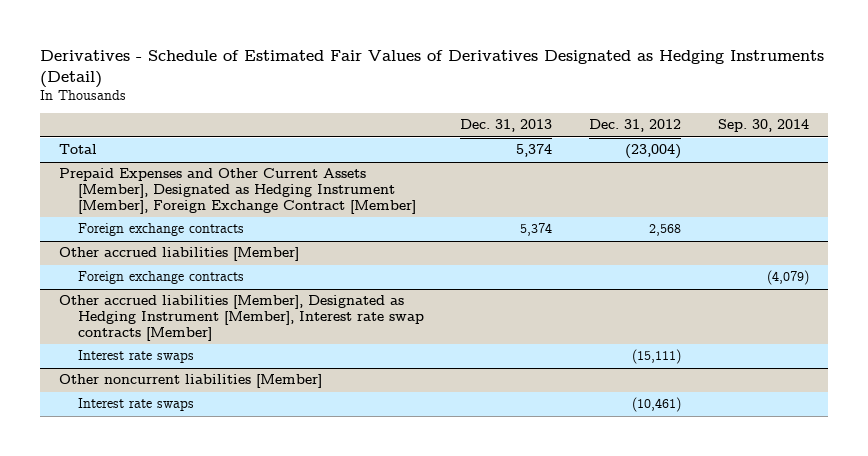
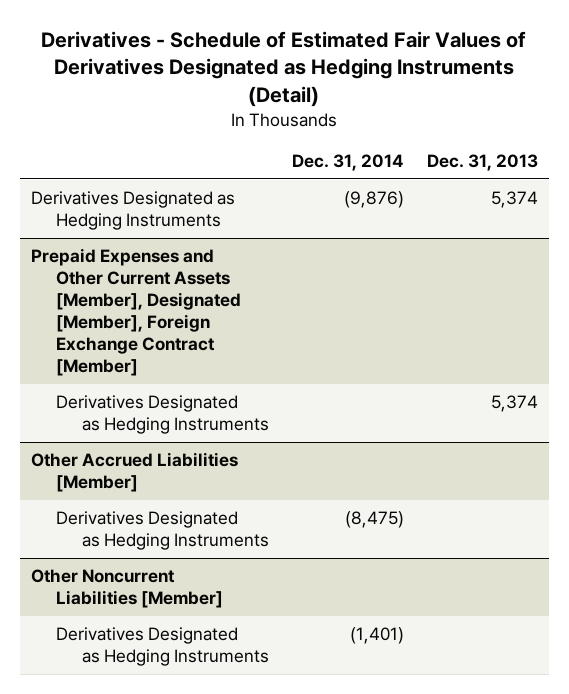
- | Dec. 31, 2013 | Dec. 31, 2012 | Sep. 30, 2014
+ | Dec. 31, 2014 | Dec. 31, 2013
- Total | 5,374 | (23,004) |
- Prepaid Expenses and Other Current Assets [Member], Designated as Hedging Instrument [Member], Foreign Exchange Contract [Member]
- Foreign exchange contracts | 5,374 | 2,568 |
- Other accrued liabilities [Member]
- Foreign exchange contracts | | | (4,079)
- Other accrued liabilities [Member], Designated as Hedging Instrument [Member], Interest rate swap contracts [Member]
- Interest rate swaps | | (15,111) |
- Other noncurrent liabilities [Member]
- Interest rate swaps | | (10,461) |
+ Derivatives Designated as Hedging Instruments | (9,876) | 5,374
+ Prepaid Expenses and Other Current Assets [Member], Designated [Member], Foreign Exchange Contract [Member]
+ Derivatives Designated as Hedging Instruments | | 5,374
+ Other Accrued Liabilities [Member]
+ Derivatives Designated as Hedging Instruments | (8,475) |
+ Other Noncurrent Liabilities [Member]
+ Derivatives Designated as Hedging Instruments | (1,401) |

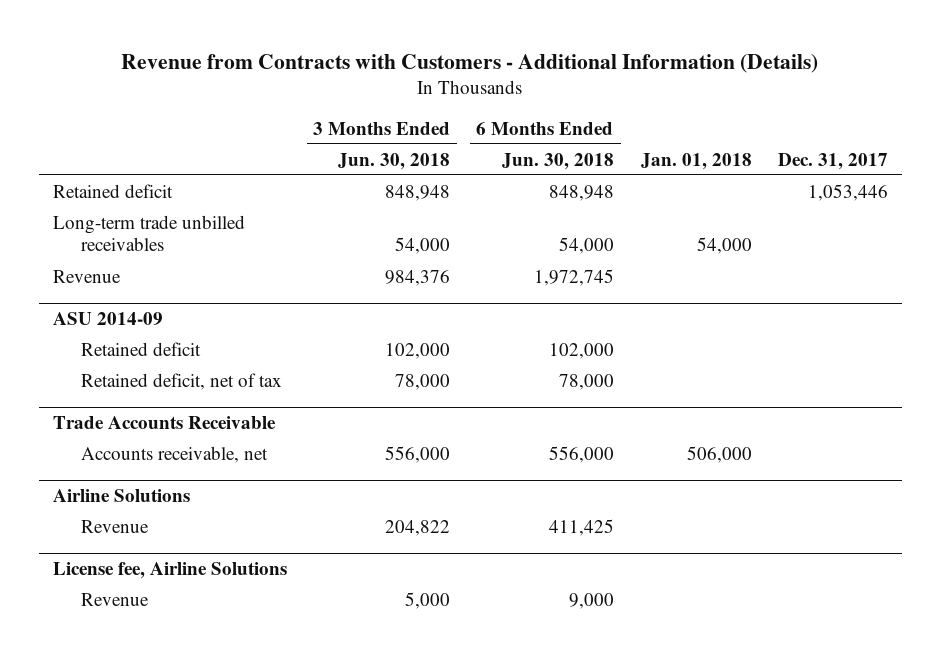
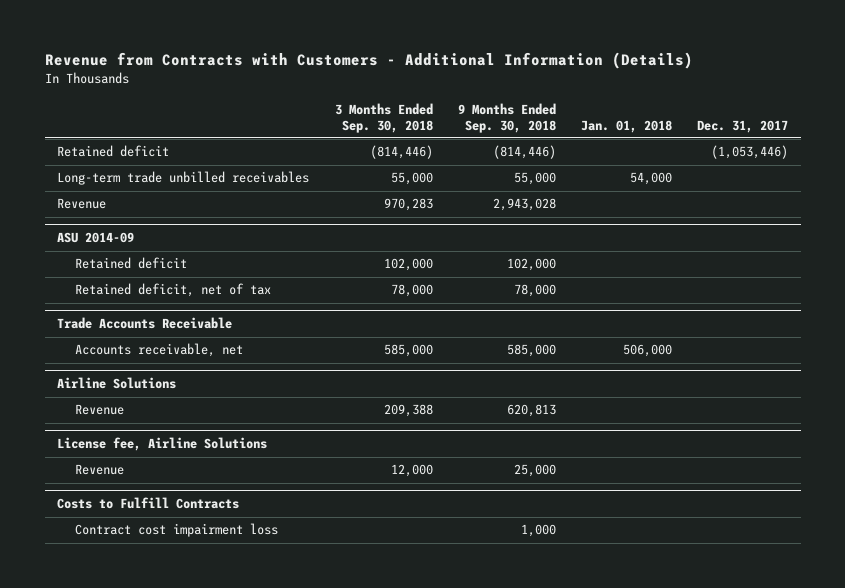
- | 3 Months Ended Jun. 30, 2018 | 6 Months Ended Jun. 30, 2018 | Jan. 01, 2018 | Dec. 31, 2017
+ | 3 Months Ended Sep. 30, 2018 | 9 Months Ended Sep. 30, 2018 | Jan. 01, 2018 | Dec. 31, 2017
- Retained deficit | 848,948 | 848,948 | | 1,053,446
+ Retained deficit | (814,446) | (814,446) | | (1,053,446)
+ Costs to Fulfill Contracts
+ Contract cost impairment loss | | 1,000 | |

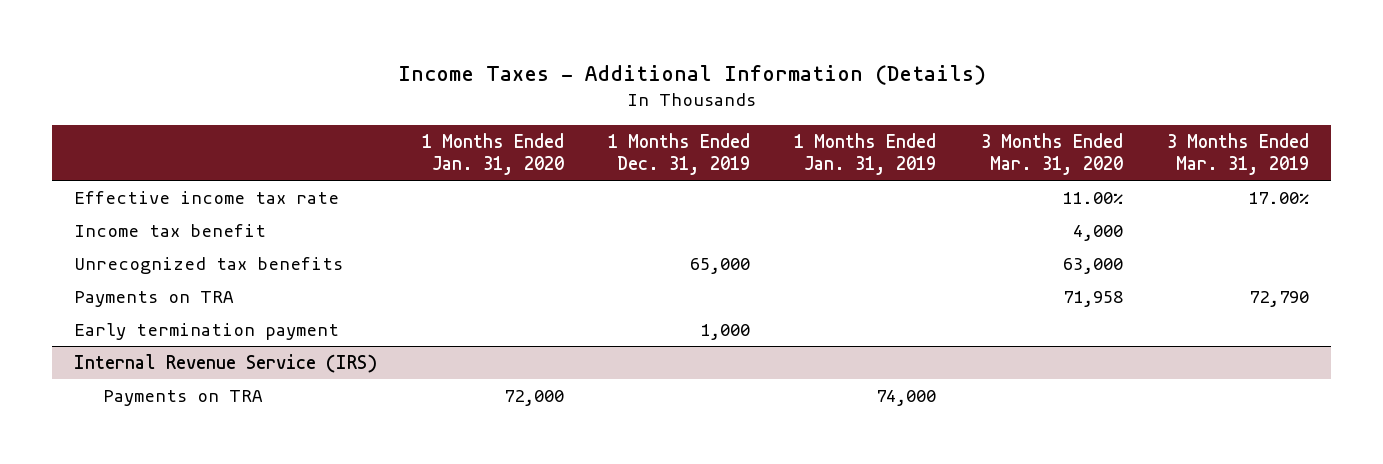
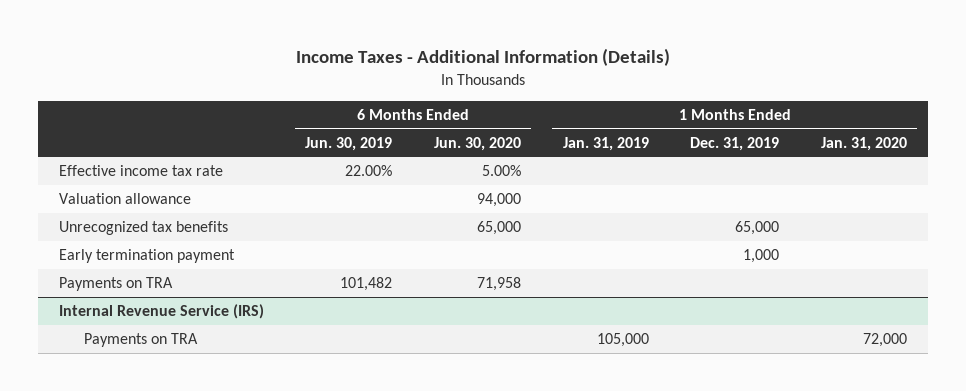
- | 1 Months Ended Jan. 31, 2020 | 1 Months Ended Dec. 31, 2019 | 1 Months Ended Jan. 31, 2019 | 3 Months Ended Mar. 31, 2020 | 3 Months Ended Mar. 31, 2019
+ | 6 Months Ended Jun. 30, 2019 | 6 Months Ended Jun. 30, 2020 | 1 Months Ended Jan. 31, 2019 | 1 Months Ended Dec. 31, 2019 | 1 Months Ended Jan. 31, 2020
- Income tax benefit | | | | 4,000 |
+ Valuation allowance | | 94,000 | | |
moved down: Payments on TRA | 101,482 | 71,958 | | |
@ Internal Revenue Service (IRS)
- Payments on TRA | 72,000 | | 74,000 | |
+ Payments on TRA | | | 105,000 | | 72,000

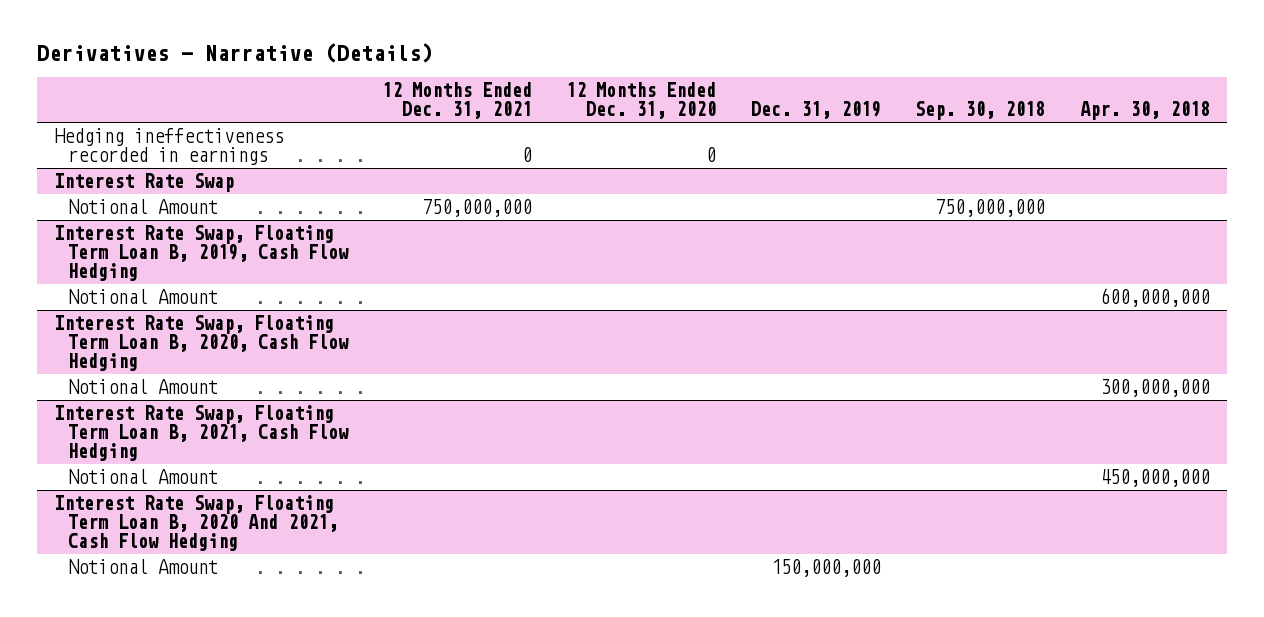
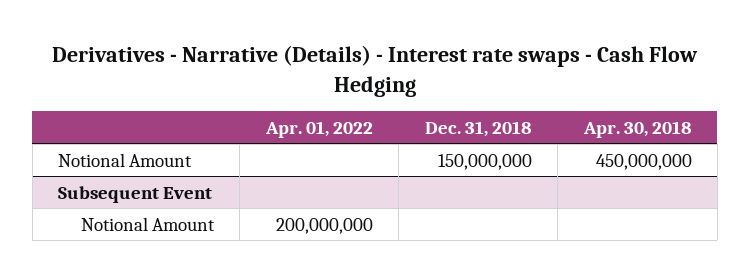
- Derivatives - Narrative (Details)
+ Derivatives - Narrative (Details) - Interest rate swaps - Cash Flow Hedging
- | 12 Months Ended Dec. 31, 2021 | 12 Months Ended Dec. 31, 2020 | Dec. 31, 2019 | Sep. 30, 2018 | Apr. 30, 2018
+ | Apr. 01, 2022 | Dec. 31, 2018 | Apr. 30, 2018
- Hedging ineffectiveness recorded in earnings | 0 | 0 | | |
- Interest Rate Swap
+ Notional Amount | | 150,000,000 | 450,000,000
+ Subsequent Event
- Interest Rate Swap, Floating Term Loan B, 2019, Cash Flow Hedging
- Notional Amount | | | | | 600,000,000
- Interest Rate Swap, Floating Term Loan B, 2020, Cash Flow Hedging
- Notional Amount | | | | | 300,000,000
- Interest Rate Swap, Floating Term Loan B, 2021, Cash Flow Hedging
- Notional Amount | | | | | 450,000,000
- Interest Rate Swap, Floating Term Loan B, 2020 And 2021, Cash Flow Hedging
- Notional Amount | | | 150,000,000 | |

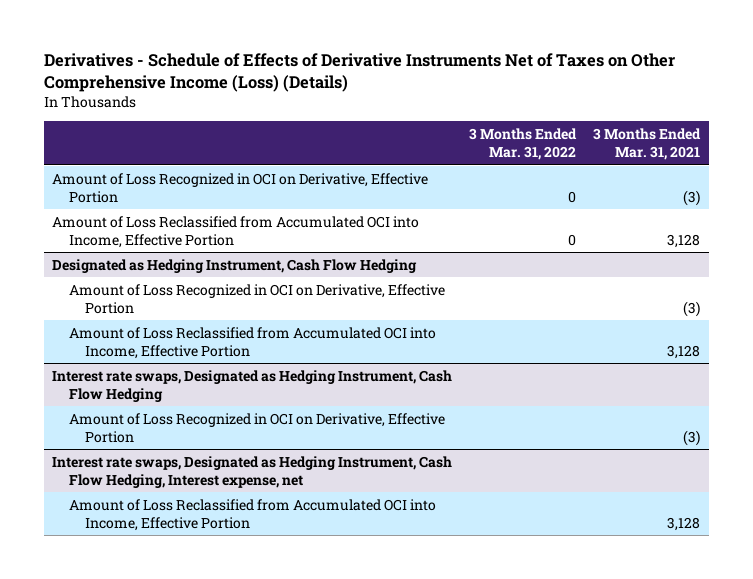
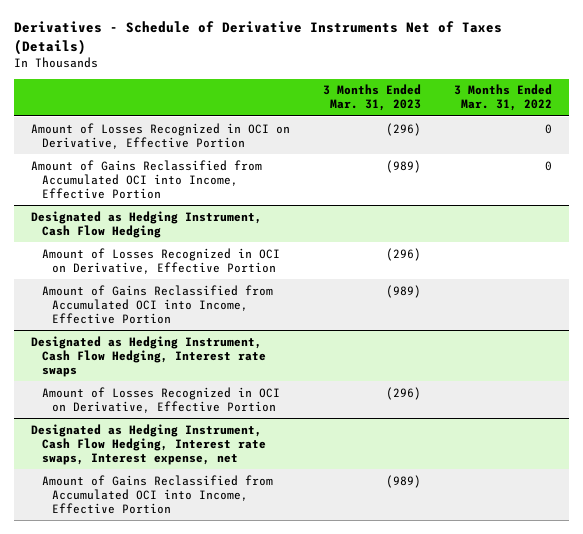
- Derivatives - Schedule of Effects of Derivative Instruments Net of Taxes on Other Comprehensive Income (Loss) (Details)
+ Derivatives - Schedule of Derivative Instruments Net of Taxes (Details)
- | 3 Months Ended Mar. 31, 2022 | 3 Months Ended Mar. 31, 2021
+ | 3 Months Ended Mar. 31, 2023 | 3 Months Ended Mar. 31, 2022
- Amount of Loss Recognized in OCI on Derivative, Effective Portion | 0 | (3)
- Amount of Loss Reclassified from Accumulated OCI into Income, Effective Portion | 0 | 3,128
+ Amount of Losses Recognized in OCI on Derivative, Effective Portion | (296) | 0
+ Amount of Gains Reclassified from Accumulated OCI into Income, Effective Portion | (989) | 0
@ Designated as Hedging Instrument, Cash Flow Hedging
- Amount of Loss Recognized in OCI on Derivative, Effective Portion | | (3)
- Amount of Loss Reclassified from Accumulated OCI into Income, Effective Portion | | 3,128
- Interest rate swaps, Designated as Hedging Instrument, Cash Flow Hedging
- Amount of Loss Recognized in OCI on Derivative, Effective Portion | | (3)
- Interest rate swaps, Designated as Hedging Instrument, Cash Flow Hedging, Interest expense, net
- Amount of Loss Reclassified from Accumulated OCI into Income, Effective Portion | | 3,128
@ Designated as Hedging Instrument, Cash Flow Hedging
+ Amount of Losses Recognized in OCI on Derivative, Effective Portion | (296) |
+ Amount of Gains Reclassified from Accumulated OCI into Income, Effective Portion | (989) |
+ Designated as Hedging Instrument, Cash Flow Hedging, Interest rate swaps
+ Amount of Losses Recognized in OCI on Derivative, Effective Portion | (296) |
+ Designated as Hedging Instrument, Cash Flow Hedging, Interest rate swaps, Interest expense, net
+ Amount of Gains Reclassified from Accumulated OCI into Income, Effective Portion | (989) |

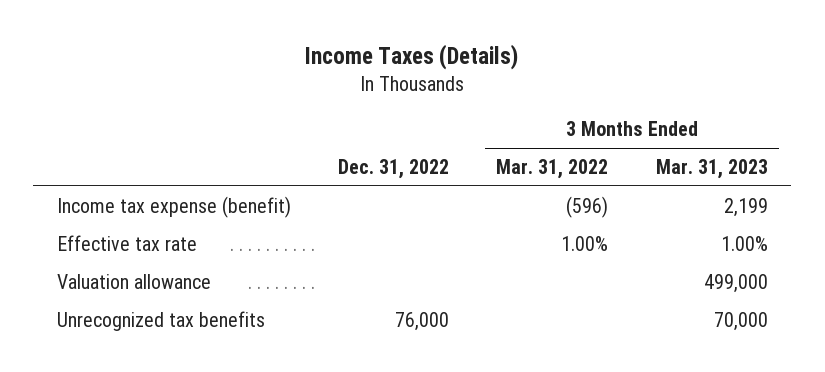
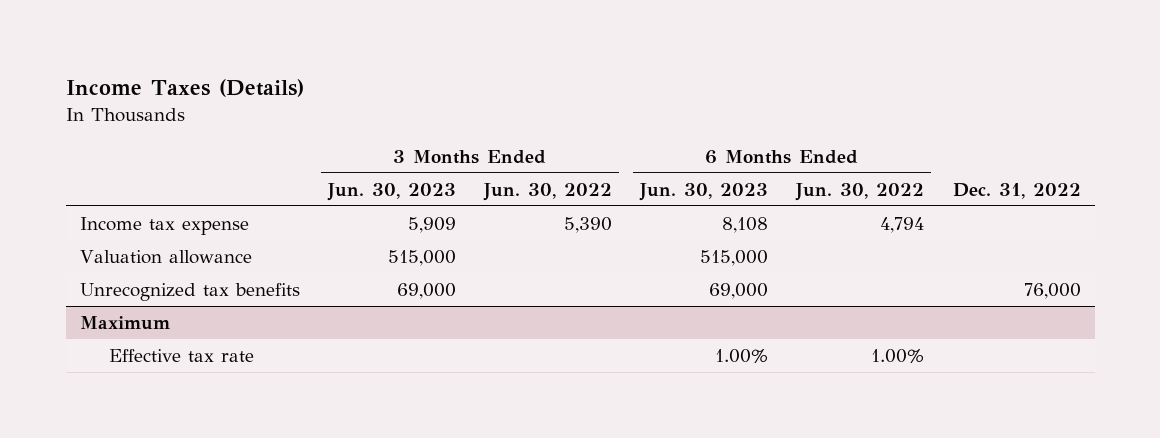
- | Dec. 31, 2022 | 3 Months Ended Mar. 31, 2022 | 3 Months Ended Mar. 31, 2023
+ | 3 Months Ended Jun. 30, 2023 | 3 Months Ended Jun. 30, 2022 | 6 Months Ended Jun. 30, 2023 | 6 Months Ended Jun. 30, 2022 | Dec. 31, 2022
- Income tax expense (benefit) | | (596) | 2,199
- Effective tax rate | | 1.00% | 1.00%
+ Income tax expense | 5,909 | 5,390 | 8,108 | 4,794 |
+ Maximum
+ Effective tax rate | | | 1.00% | 1.00% |

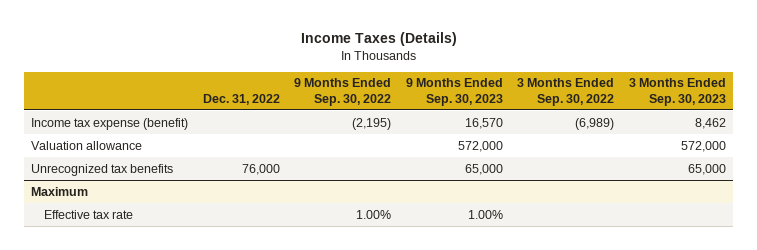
- | 3 Months Ended Jun. 30, 2023 | 3 Months Ended Jun. 30, 2022 | 6 Months Ended Jun. 30, 2023 | 6 Months Ended Jun. 30, 2022 | Dec. 31, 2022
+ | Dec. 31, 2022 | 9 Months Ended Sep. 30, 2022 | 9 Months Ended Sep. 30, 2023 | 3 Months Ended Sep. 30, 2022 | 3 Months Ended Sep. 30, 2023
- Income tax expense | 5,909 | 5,390 | 8,108 | 4,794 |
+ Income tax expense (benefit) | | (2,195) | 16,570 | (6,989) | 8,462

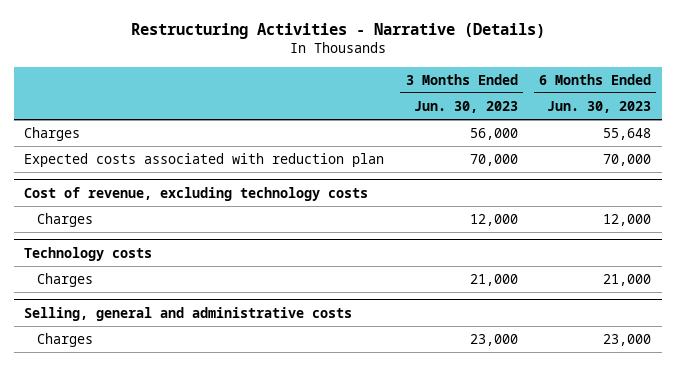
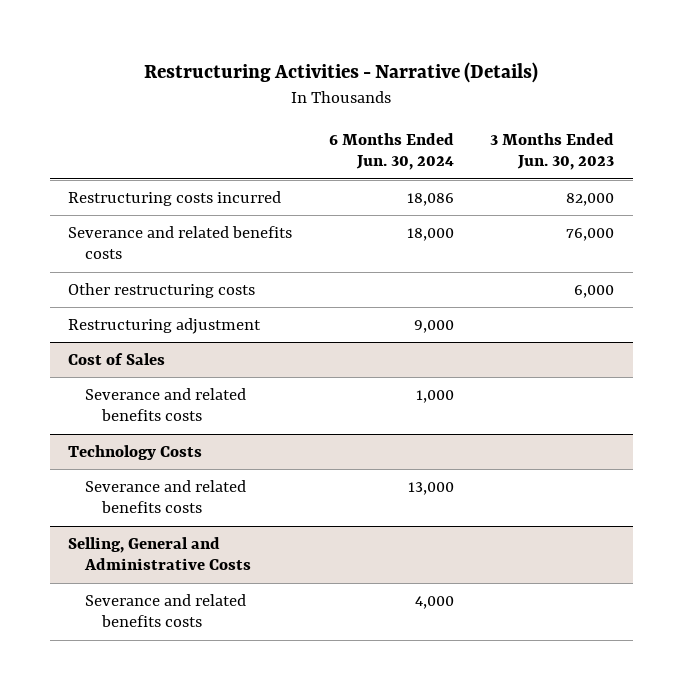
- | 3 Months Ended Jun. 30, 2023 | 6 Months Ended Jun. 30, 2023
+ | 6 Months Ended Jun. 30, 2024 | 3 Months Ended Jun. 30, 2023
- Charges | 56,000 | 55,648
- Expected costs associated with reduction plan | 70,000 | 70,000
- Cost of revenue, excluding technology costs
- Charges | 12,000 | 12,000
- Technology costs
- Charges | 21,000 | 21,000
- Selling, general and administrative costs
- Charges | 23,000 | 23,000
+ Restructuring costs incurred | 18,086 | 82,000
+ Severance and related benefits costs | 18,000 | 76,000
+ Other restructuring costs | | 6,000
+ Restructuring adjustment | 9,000 |
+ Cost of Sales
+ Severance and related benefits costs | 1,000 |
+ Technology Costs
+ Severance and related benefits costs | 13,000 |
+ Selling, General and Administrative Costs
+ Severance and related benefits costs | 4,000 |

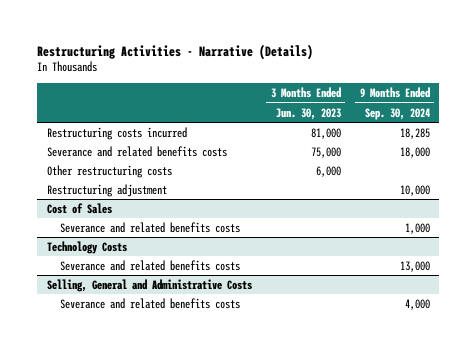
- | 6 Months Ended Jun. 30, 2024 | 3 Months Ended Jun. 30, 2023
+ | 3 Months Ended Jun. 30, 2023 | 9 Months Ended Sep. 30, 2024
- Restructuring costs incurred | 18,086 | 82,000
- Severance and related benefits costs | 18,000 | 76,000
+ Restructuring costs incurred | 81,000 | 18,285
+ Severance and related benefits costs | 75,000 | 18,000

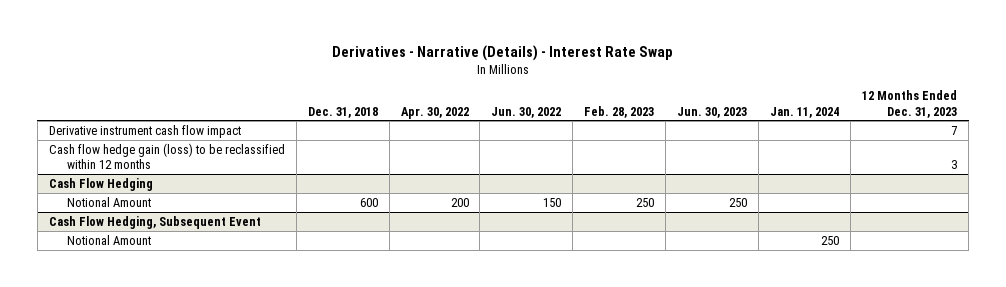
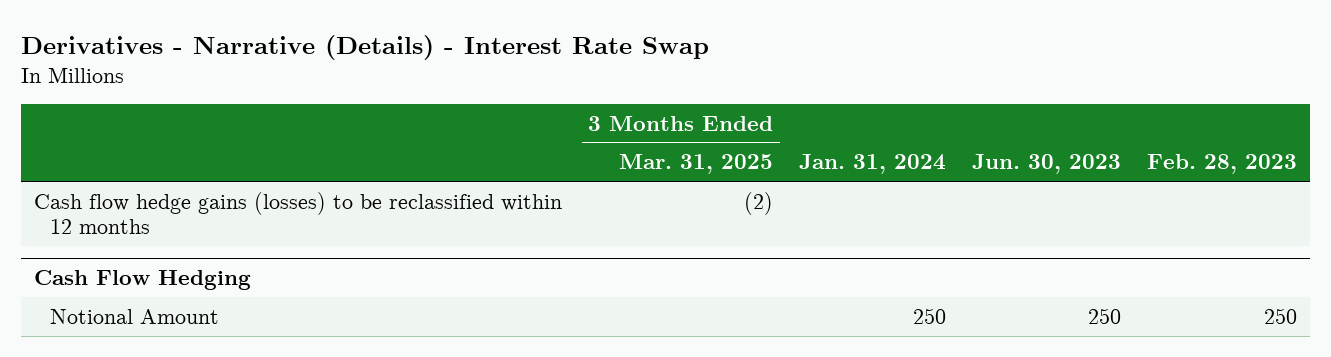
- | Dec. 31, 2018 | Apr. 30, 2022 | Jun. 30, 2022 | Feb. 28, 2023 | Jun. 30, 2023 | Jan. 11, 2024 | 12 Months Ended Dec. 31, 2023
+ | 3 Months Ended Mar. 31, 2025 | Jan. 31, 2024 | Jun. 30, 2023 | Feb. 28, 2023
- Derivative instrument cash flow impact | | | | | | | 7
- Cash flow hedge gain (loss) to be reclassified within 12 months | | | | | | | 3
+ Cash flow hedge gains (losses) to be reclassified within 12 months | (2) | | |
- Cash Flow Hedging, Subsequent Event
- Notional Amount | | | | | | 250 |

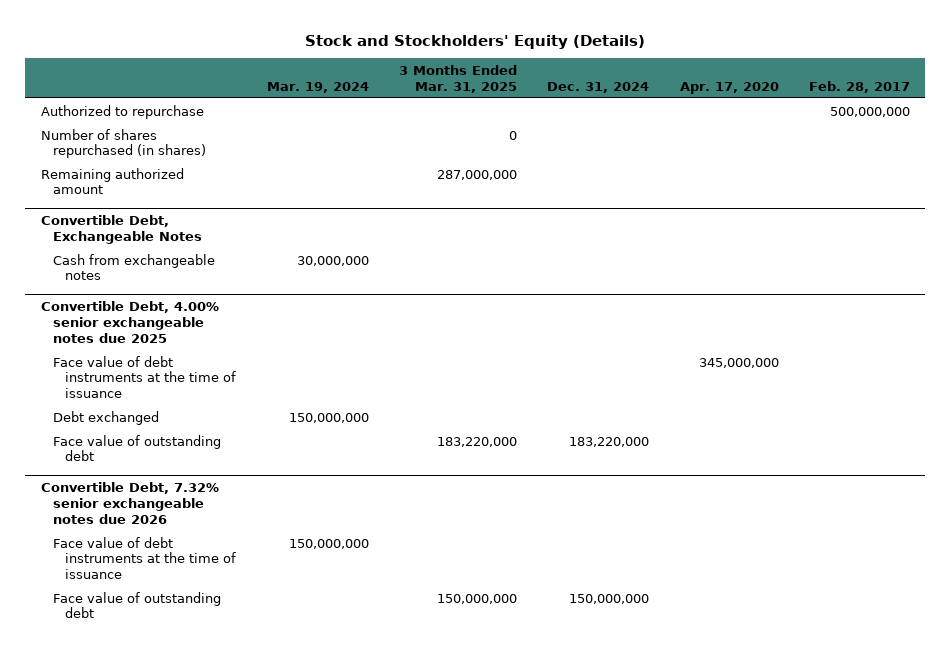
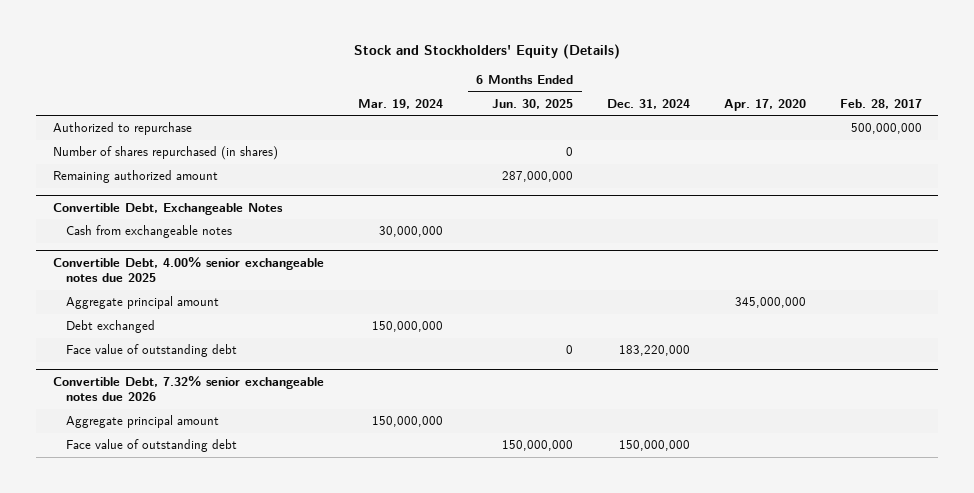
- | Mar. 19, 2024 | 3 Months Ended Mar. 31, 2025 | Dec. 31, 2024 | Apr. 17, 2020 | Feb. 28, 2017
+ | Mar. 19, 2024 | 6 Months Ended Jun. 30, 2025 | Dec. 31, 2024 | Apr. 17, 2020 | Feb. 28, 2017
@ Convertible Debt, 4.00% senior exchangeable notes due 2025
- Face value of debt instruments at the time of issuance | | | | 345,000,000 |
+ Aggregate principal amount | | | | 345,000,000 |
@ Convertible Debt, 7.32% senior exchangeable notes due 2026
- Face value of debt instruments at the time of issuance | 150,000,000 | | | |
+ Aggregate principal amount | 150,000,000 | | | |

